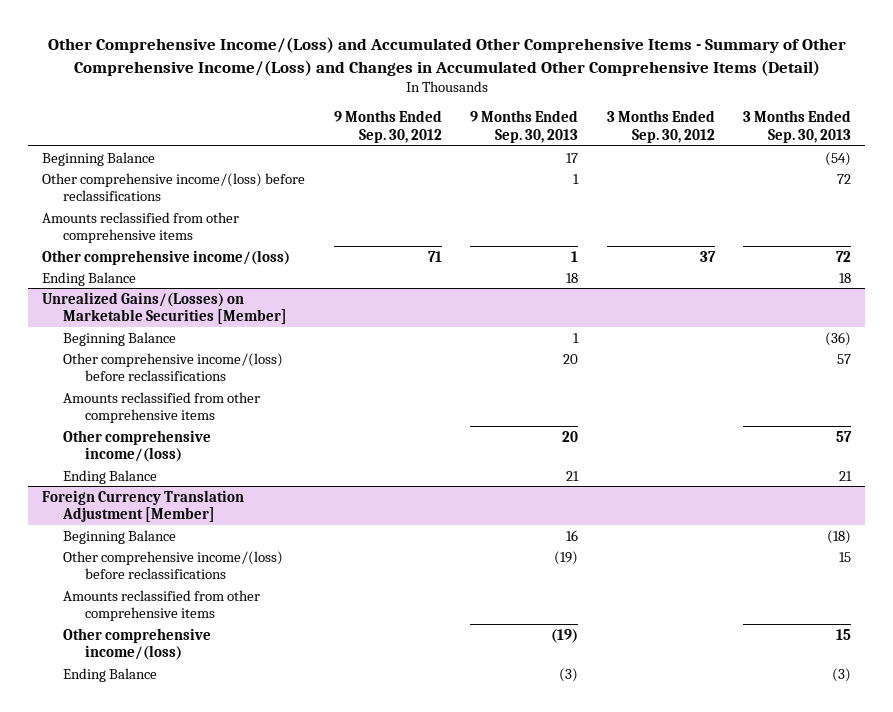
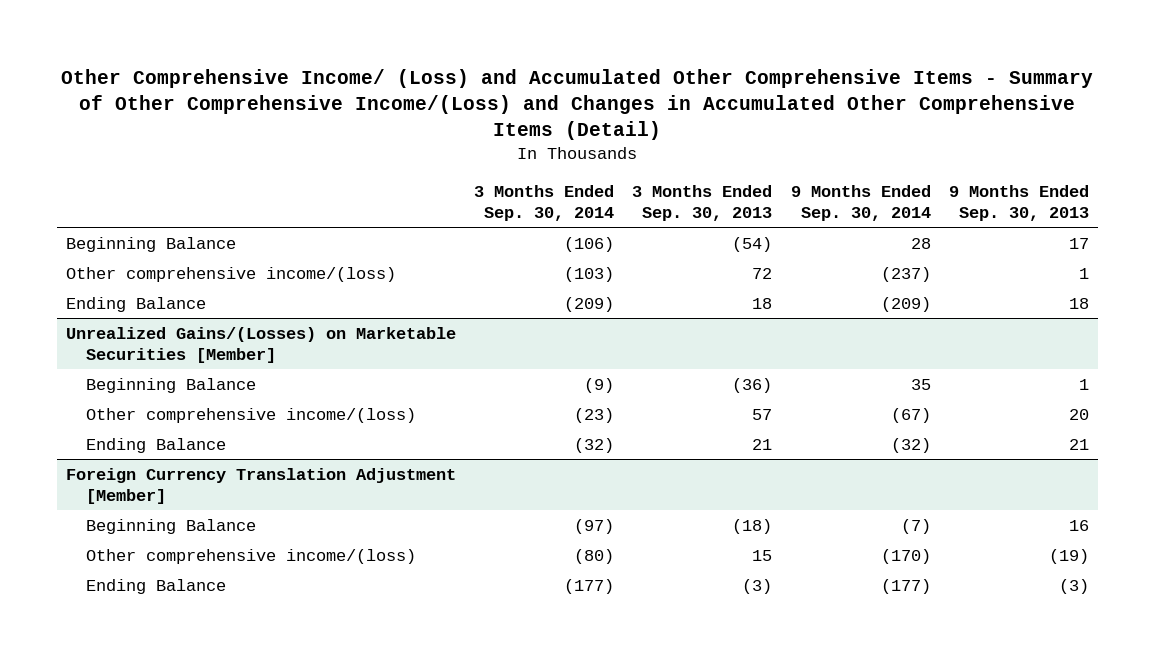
- Other Comprehensive Income/(Loss) and Accumulated Other Comprehensive Items - Summary of Other Comprehensive Income/(Loss) and Changes in Accumulated Other Comprehensive Items (Detail)
+ Other Comprehensive Income/ (Loss) and Accumulated Other Comprehensive Items - Summary of Other Comprehensive Income/(Loss) and Changes in Accumulated Other Comprehensive Items (Detail)
- | 9 Months Ended Sep. 30, 2012 | 9 Months Ended Sep. 30, 2013 | 3 Months Ended Sep. 30, 2012 | 3 Months Ended Sep. 30, 2013
+ | 3 Months Ended Sep. 30, 2014 | 3 Months Ended Sep. 30, 2013 | 9 Months Ended Sep. 30, 2014 | 9 Months Ended Sep. 30, 2013
- Other comprehensive income/(loss) before reclassifications | | 1 | | 72
- Amounts reclassified from other comprehensive items
@ Unrealized Gains/(Losses) on Marketable Securities [Member]
- Other comprehensive income/(loss) before reclassifications | | 20 | | 57
- Amounts reclassified from other comprehensive items
@ Foreign Currency Translation Adjustment [Member]
- Other comprehensive income/(loss) before reclassifications | | (19) | | 15
- Amounts reclassified from other comprehensive items

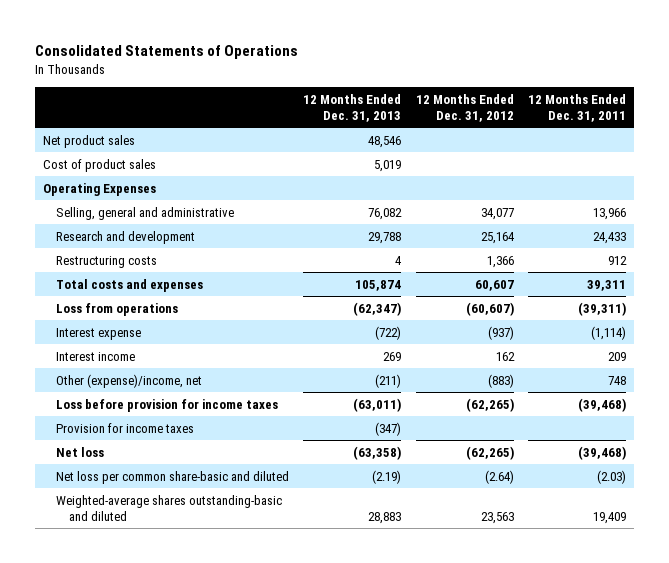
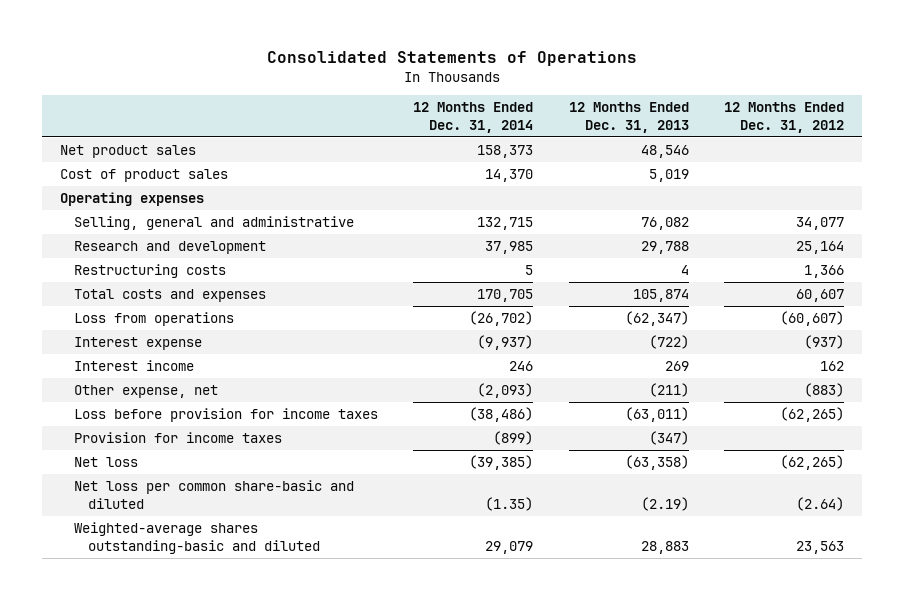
- | 12 Months Ended Dec. 31, 2013 | 12 Months Ended Dec. 31, 2012 | 12 Months Ended Dec. 31, 2011
+ | 12 Months Ended Dec. 31, 2014 | 12 Months Ended Dec. 31, 2013 | 12 Months Ended Dec. 31, 2012
- Operating Expenses
+ Operating expenses
- Other (expense)/income, net | (211) | (883) | 748
+ Other expense, net | (2,093) | (211) | (883)

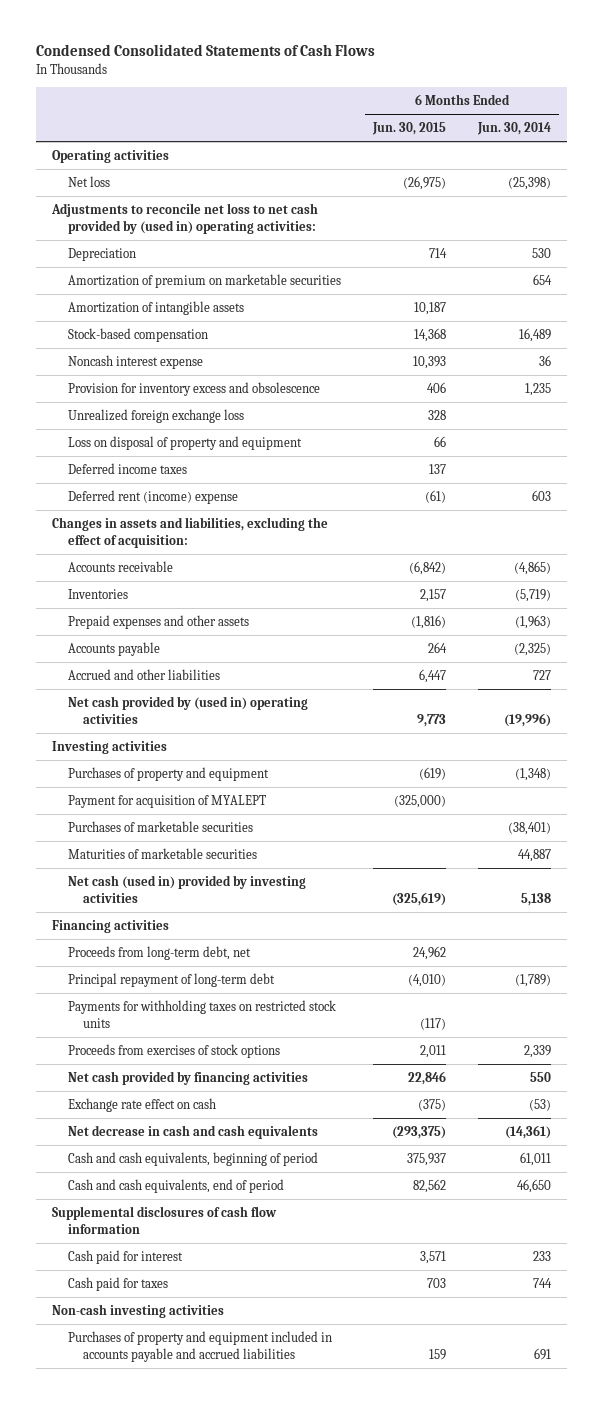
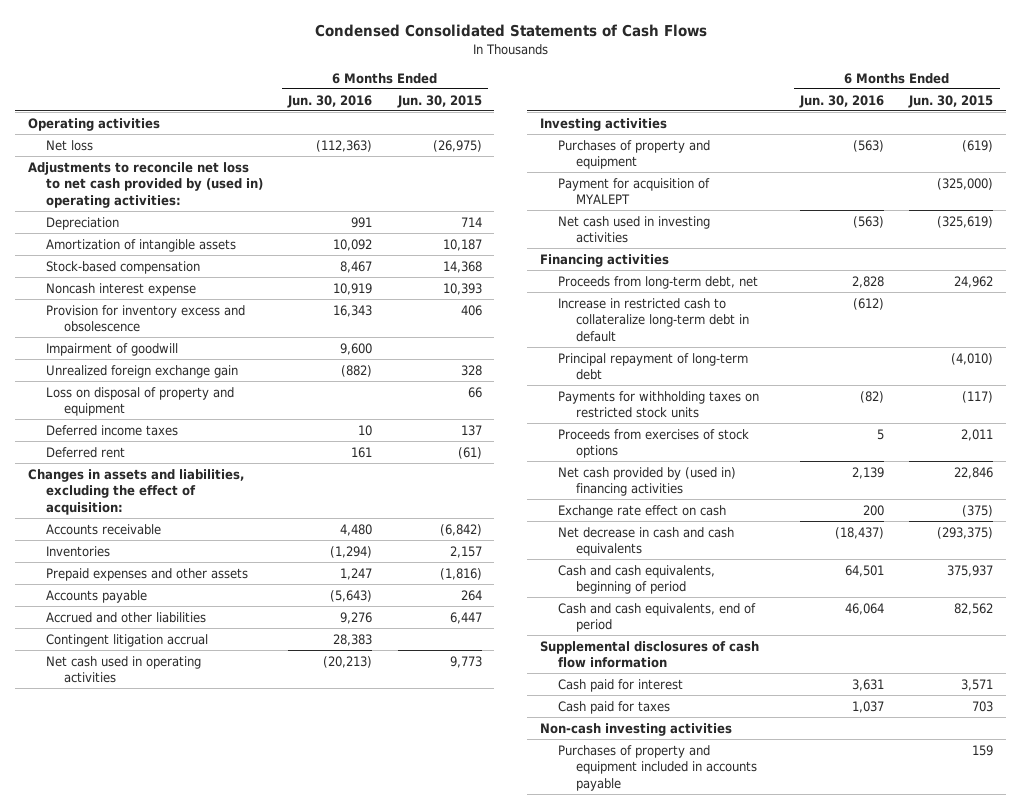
- | 6 Months Ended Jun. 30, 2015 | 6 Months Ended Jun. 30, 2014
+ | 6 Months Ended Jun. 30, 2016 | 6 Months Ended Jun. 30, 2015
- Amortization of premium on marketable securities | | 654
- Unrealized foreign exchange loss | 328 |
+ Impairment of goodwill | 9,600 |
+ Unrealized foreign exchange gain | (882) | 328
- Deferred rent (income) expense | (61) | 603
+ Deferred rent | 161 | (61)
- Net cash provided by (used in) operating activities | 9,773 | (19,996)
+ Contingent litigation accrual | 28,383 |
+ Net cash used in operating activities | (20,213) | 9,773
- Purchases of marketable securities | | (38,401)
- Maturities of marketable securities | | 44,887
- Net cash (used in) provided by investing activities | (325,619) | 5,138
+ Net cash used in investing activities | (563) | (325,619)
+ Increase in restricted cash to collateralize long-term debt in default | (612) |
- Net cash provided by financing activities | 22,846 | 550
+ Net cash provided by (used in) financing activities | 2,139 | 22,846
- Purchases of property and equipment included in accounts payable and accrued liabilities | 159 | 691
+ Purchases of property and equipment included in accounts payable | | 159

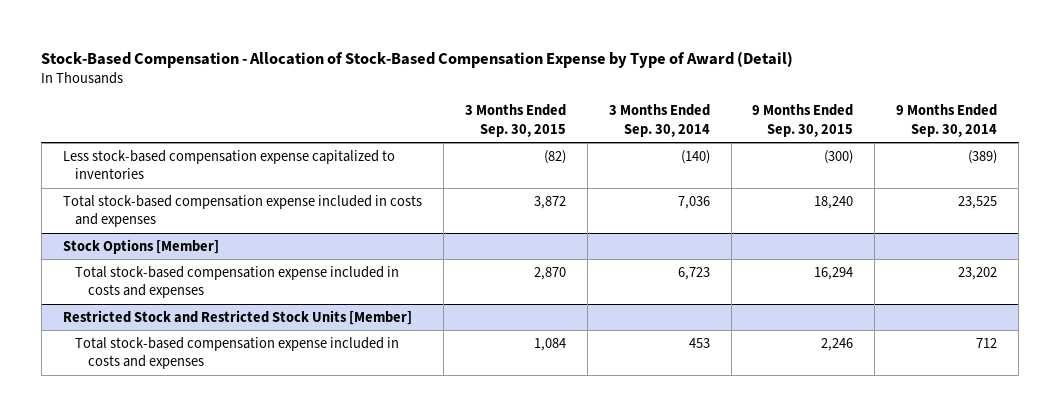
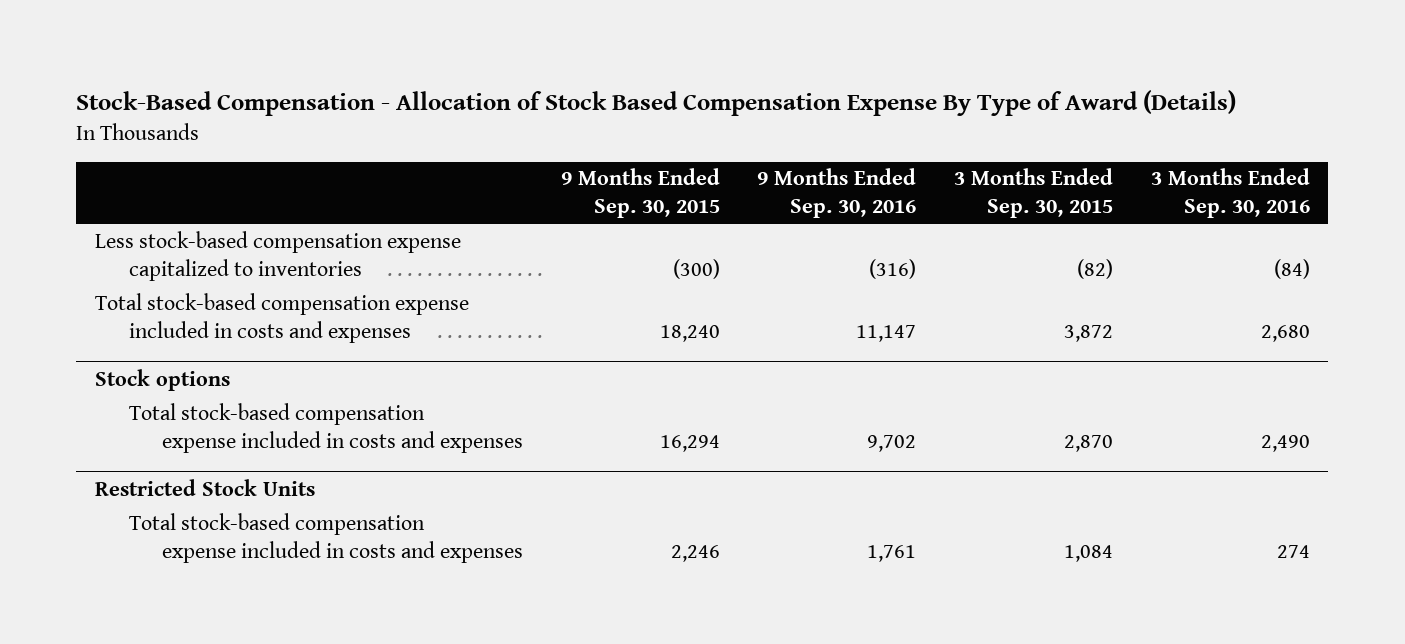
- Stock-Based Compensation - Allocation of Stock-Based Compensation Expense by Type of Award (Detail)
+ Stock-Based Compensation - Allocation of Stock Based Compensation Expense By Type of Award (Details)
- | 3 Months Ended Sep. 30, 2015 | 3 Months Ended Sep. 30, 2014 | 9 Months Ended Sep. 30, 2015 | 9 Months Ended Sep. 30, 2014
+ | 9 Months Ended Sep. 30, 2015 | 9 Months Ended Sep. 30, 2016 | 3 Months Ended Sep. 30, 2015 | 3 Months Ended Sep. 30, 2016
- Stock Options [Member]
+ Stock options
- Restricted Stock and Restricted Stock Units [Member]
+ Restricted Stock Units

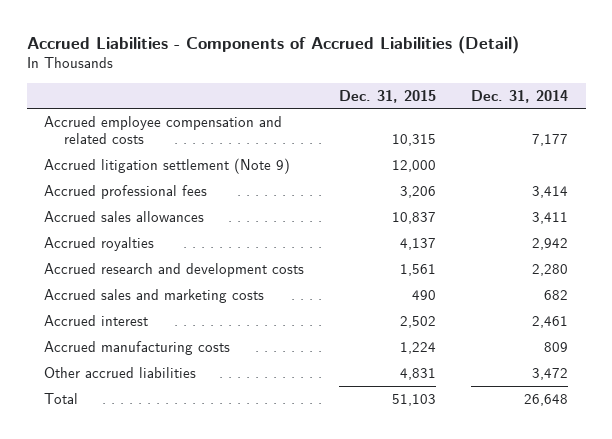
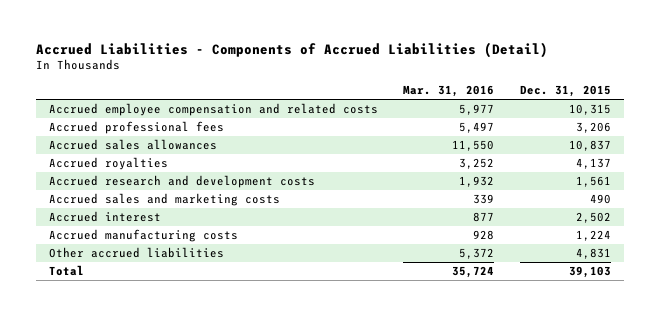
- | Dec. 31, 2015 | Dec. 31, 2014
+ | Mar. 31, 2016 | Dec. 31, 2015
- Accrued litigation settlement (Note 9) | 12,000 |
- Total | 51,103 | 26,648
+ Total | 35,724 | 39,103

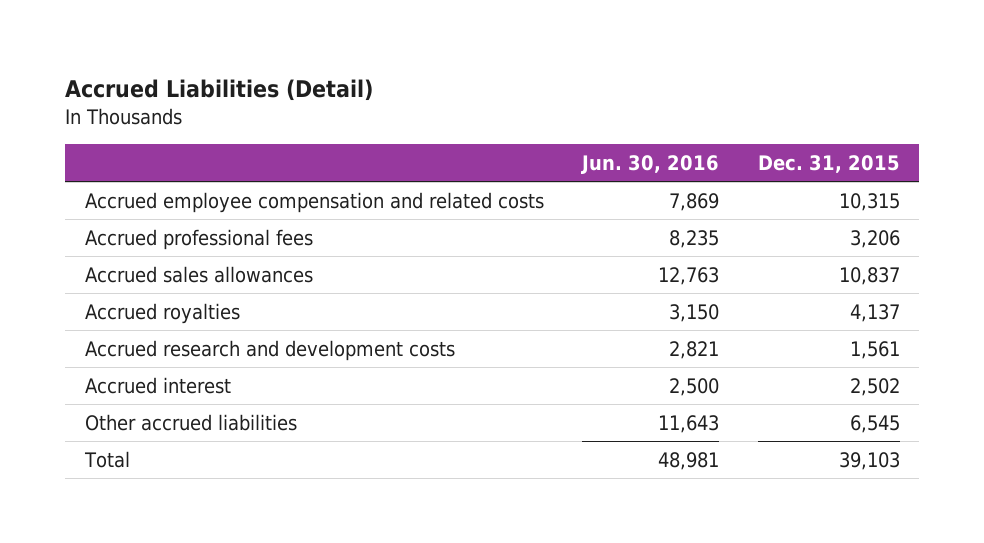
- Accrued Liabilities - Components of Accrued Liabilities (Detail)
+ Accrued Liabilities (Detail)
- | Mar. 31, 2016 | Dec. 31, 2015
+ | Jun. 30, 2016 | Dec. 31, 2015
- Accrued sales and marketing costs | 339 | 490
- Accrued manufacturing costs | 928 | 1,224
- Other accrued liabilities | 5,372 | 4,831
+ Other accrued liabilities | 11,643 | 6,545

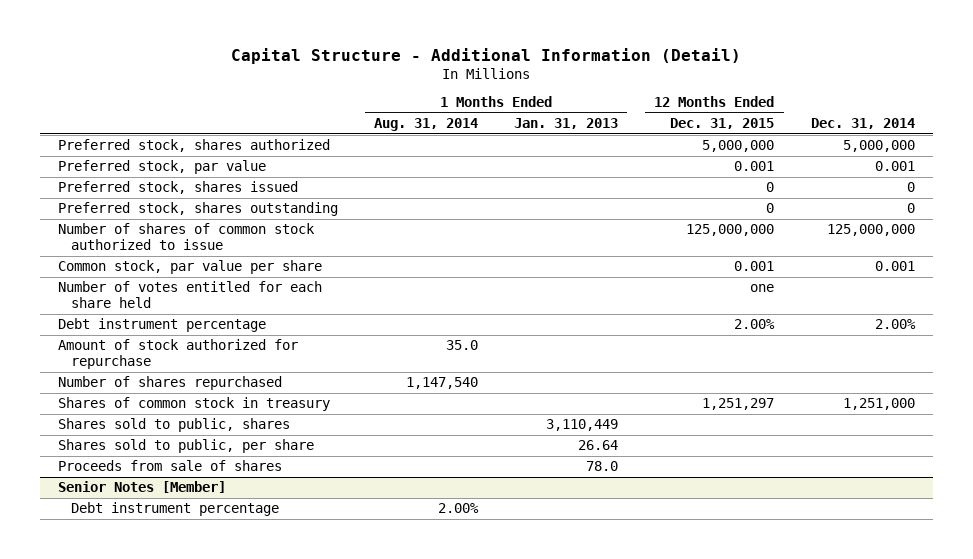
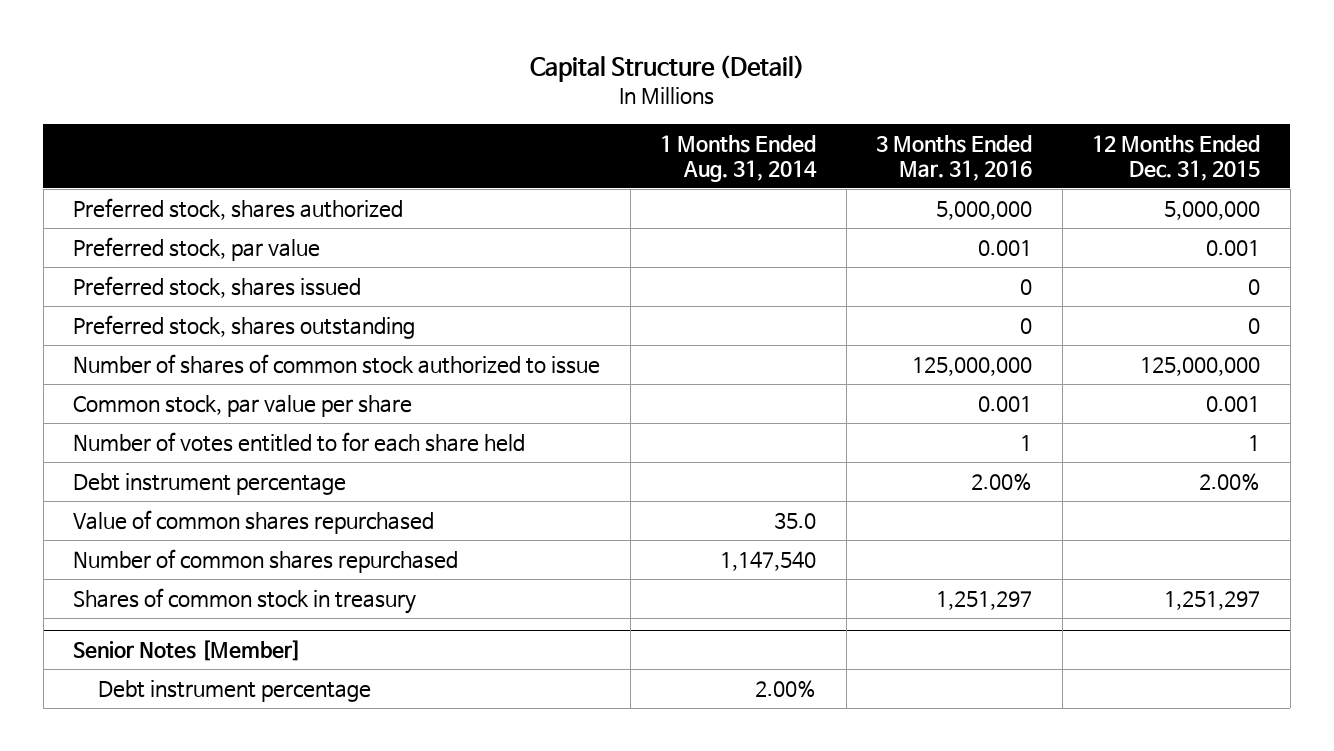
- Capital Structure - Additional Information (Detail)
+ Capital Structure (Detail)
- | 1 Months Ended Aug. 31, 2014 | 1 Months Ended Jan. 31, 2013 | 12 Months Ended Dec. 31, 2015 | Dec. 31, 2014
+ | 1 Months Ended Aug. 31, 2014 | 3 Months Ended Mar. 31, 2016 | 12 Months Ended Dec. 31, 2015
- Number of votes entitled for each share held | | | one |
+ Number of votes entitled to for each share held | | 1 | 1
- Amount of stock authorized for repurchase | 35.0 | | |
- Number of shares repurchased | 1,147,540 | | |
+ Value of common shares repurchased | 35.0 | |
+ Number of common shares repurchased | 1,147,540 | |
- Shares sold to public, shares | | 3,110,449 | |
- Shares sold to public, per share | | 26.64 | |
- Proceeds from sale of shares | | 78.0 | |

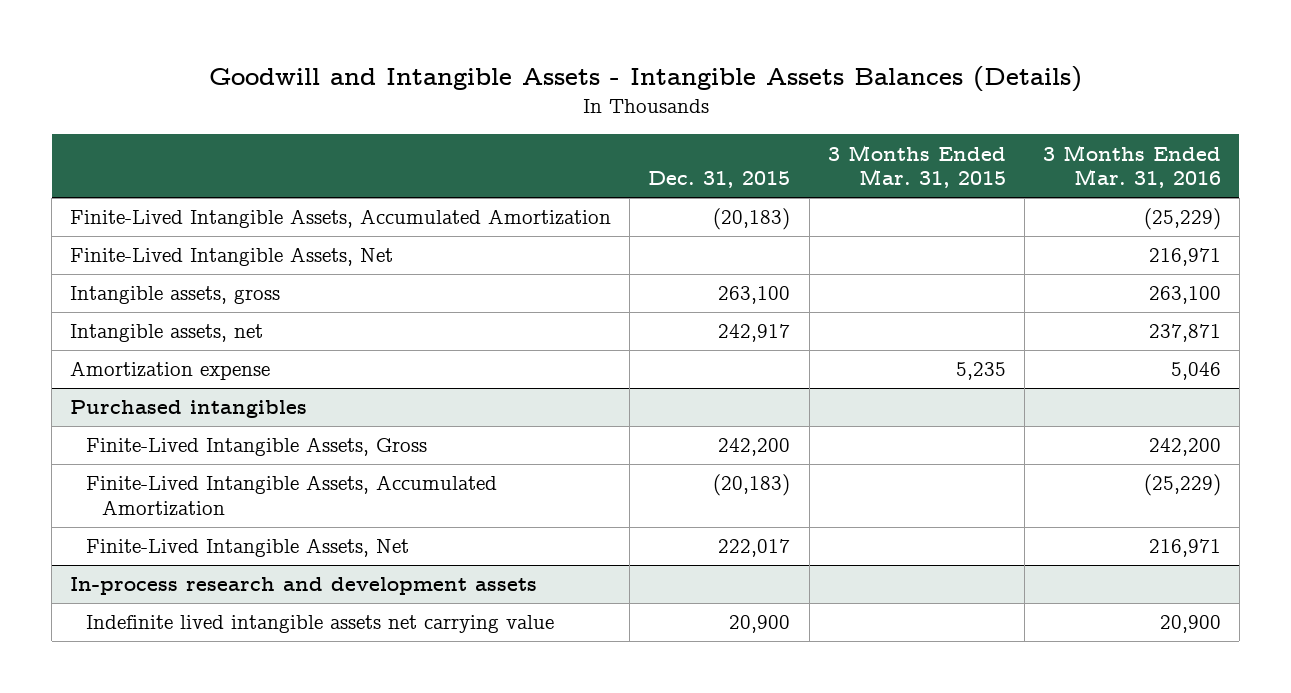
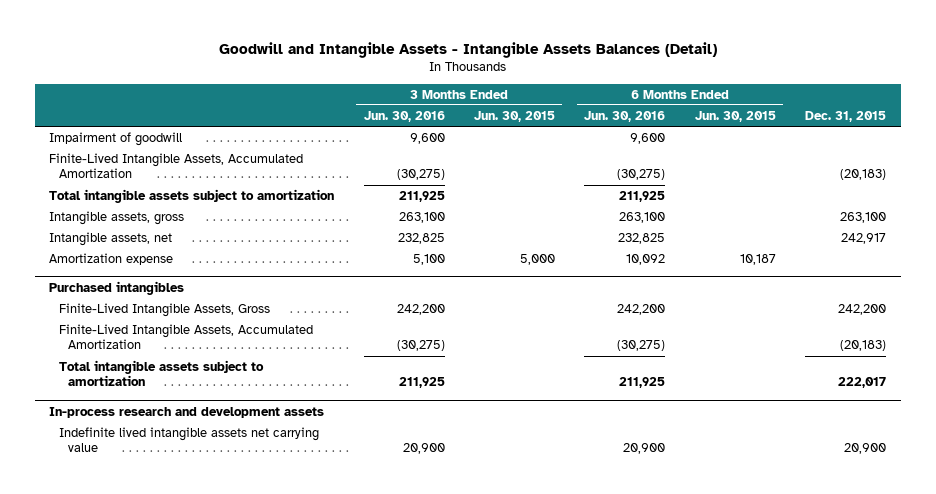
- Goodwill and Intangible Assets - Intangible Assets Balances (Details)
+ Goodwill and Intangible Assets - Intangible Assets Balances (Detail)
- | Dec. 31, 2015 | 3 Months Ended Mar. 31, 2015 | 3 Months Ended Mar. 31, 2016
+ | 3 Months Ended Jun. 30, 2016 | 3 Months Ended Jun. 30, 2015 | 6 Months Ended Jun. 30, 2016 | 6 Months Ended Jun. 30, 2015 | Dec. 31, 2015
+ Impairment of goodwill | 9,600 | | 9,600 | |
- Finite-Lived Intangible Assets, Net | | | 216,971
+ Total intangible assets subject to amortization | 211,925 | | 211,925 | |
@ Purchased intangibles
- Finite-Lived Intangible Assets, Net | 222,017 | | 216,971
+ Total intangible assets subject to amortization | 211,925 | | 211,925 | | 222,017

